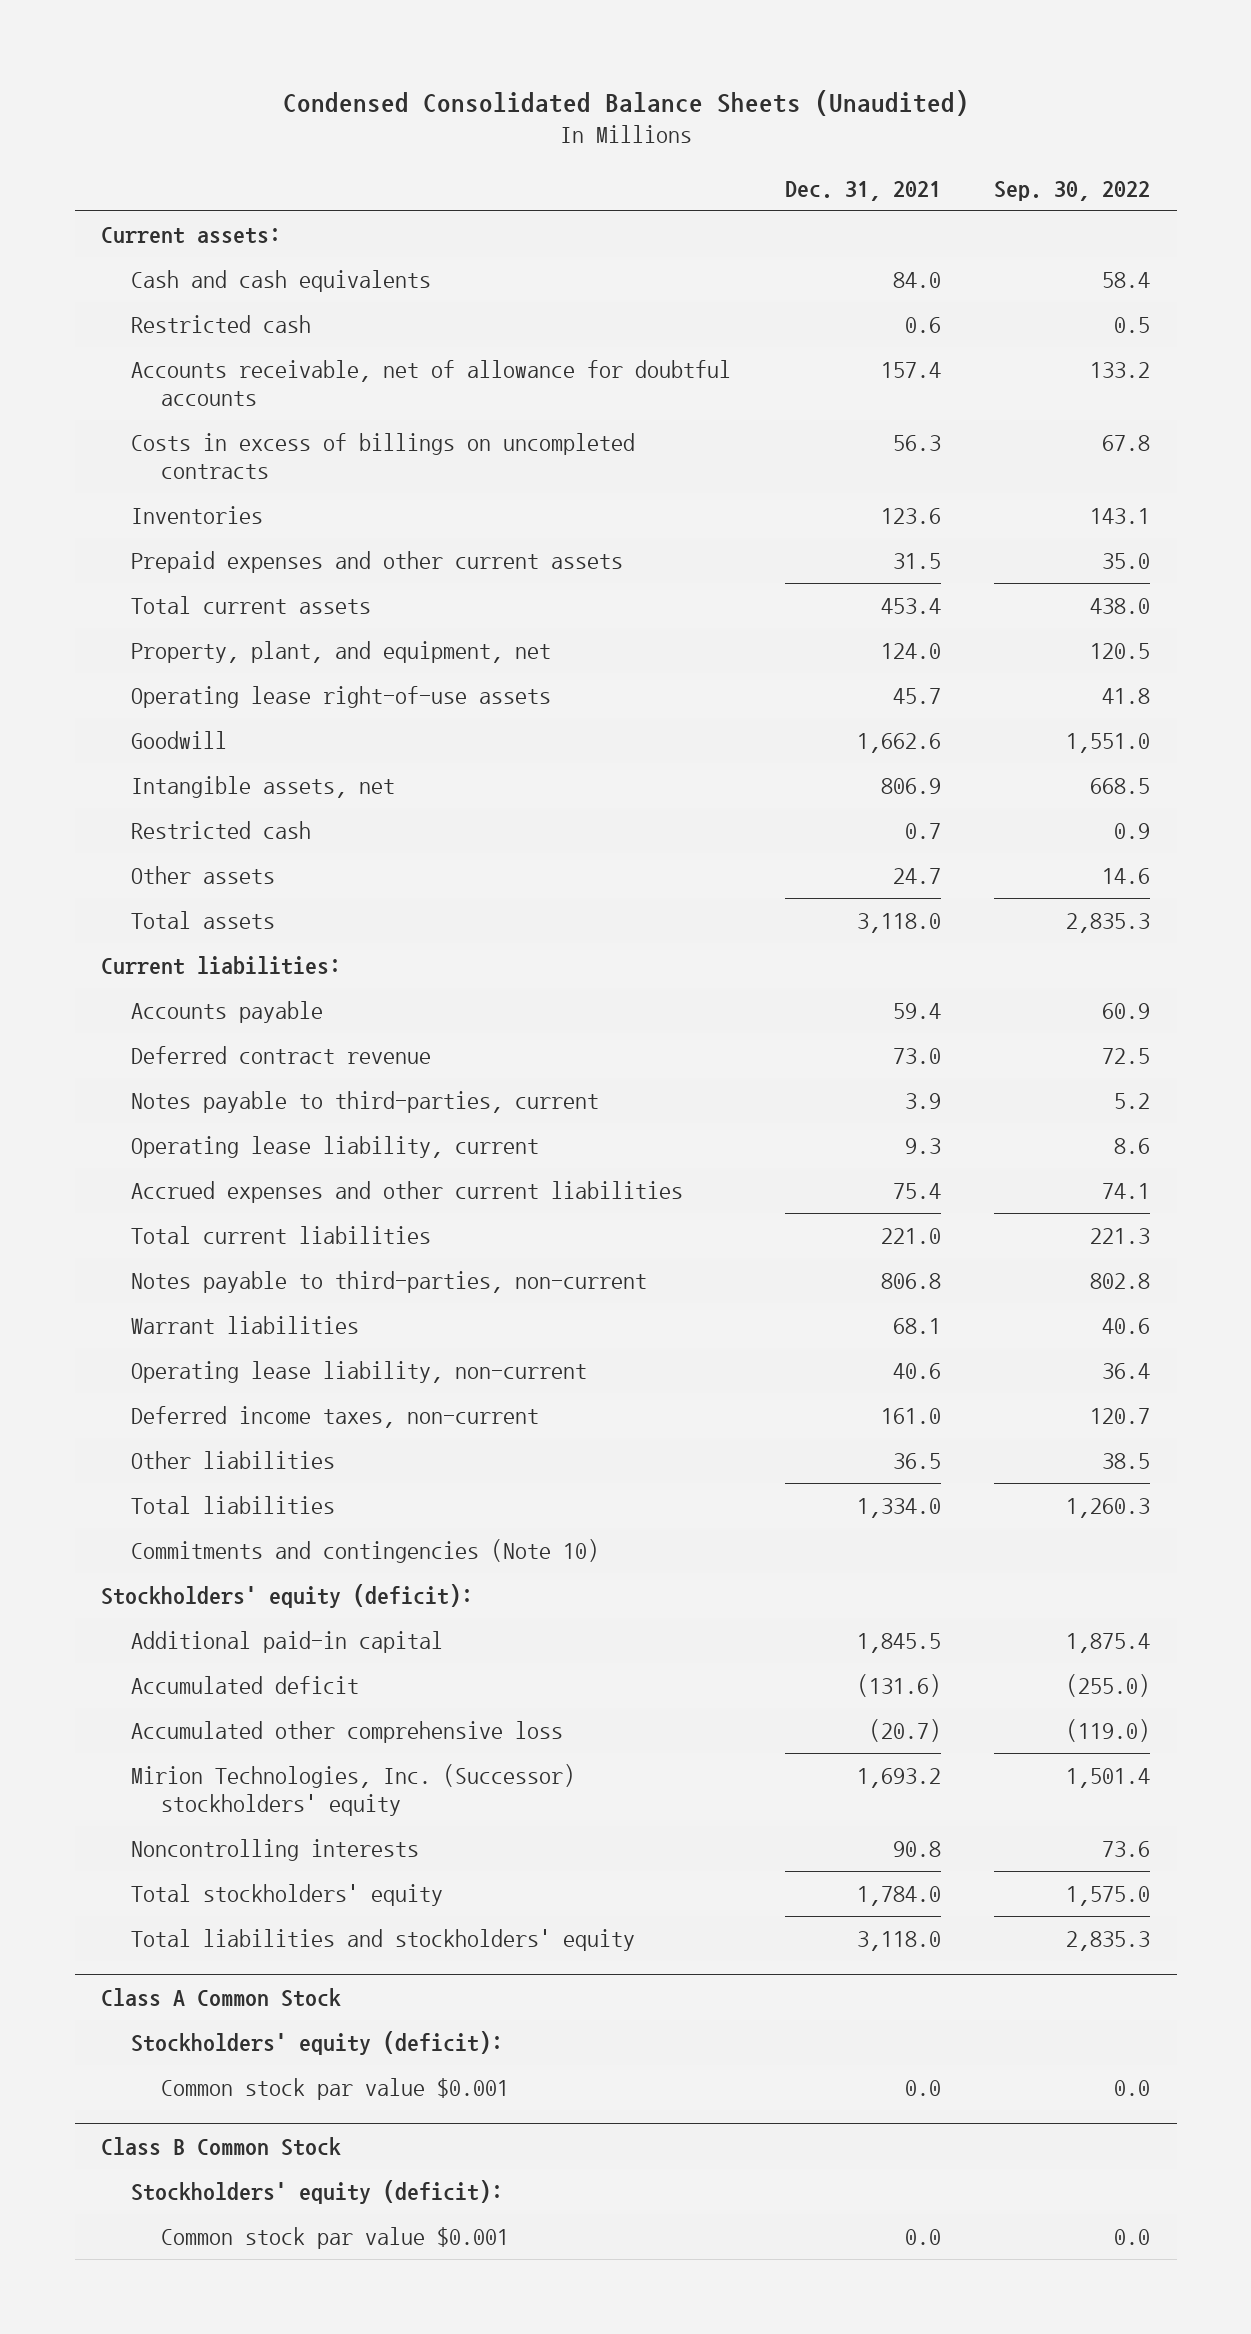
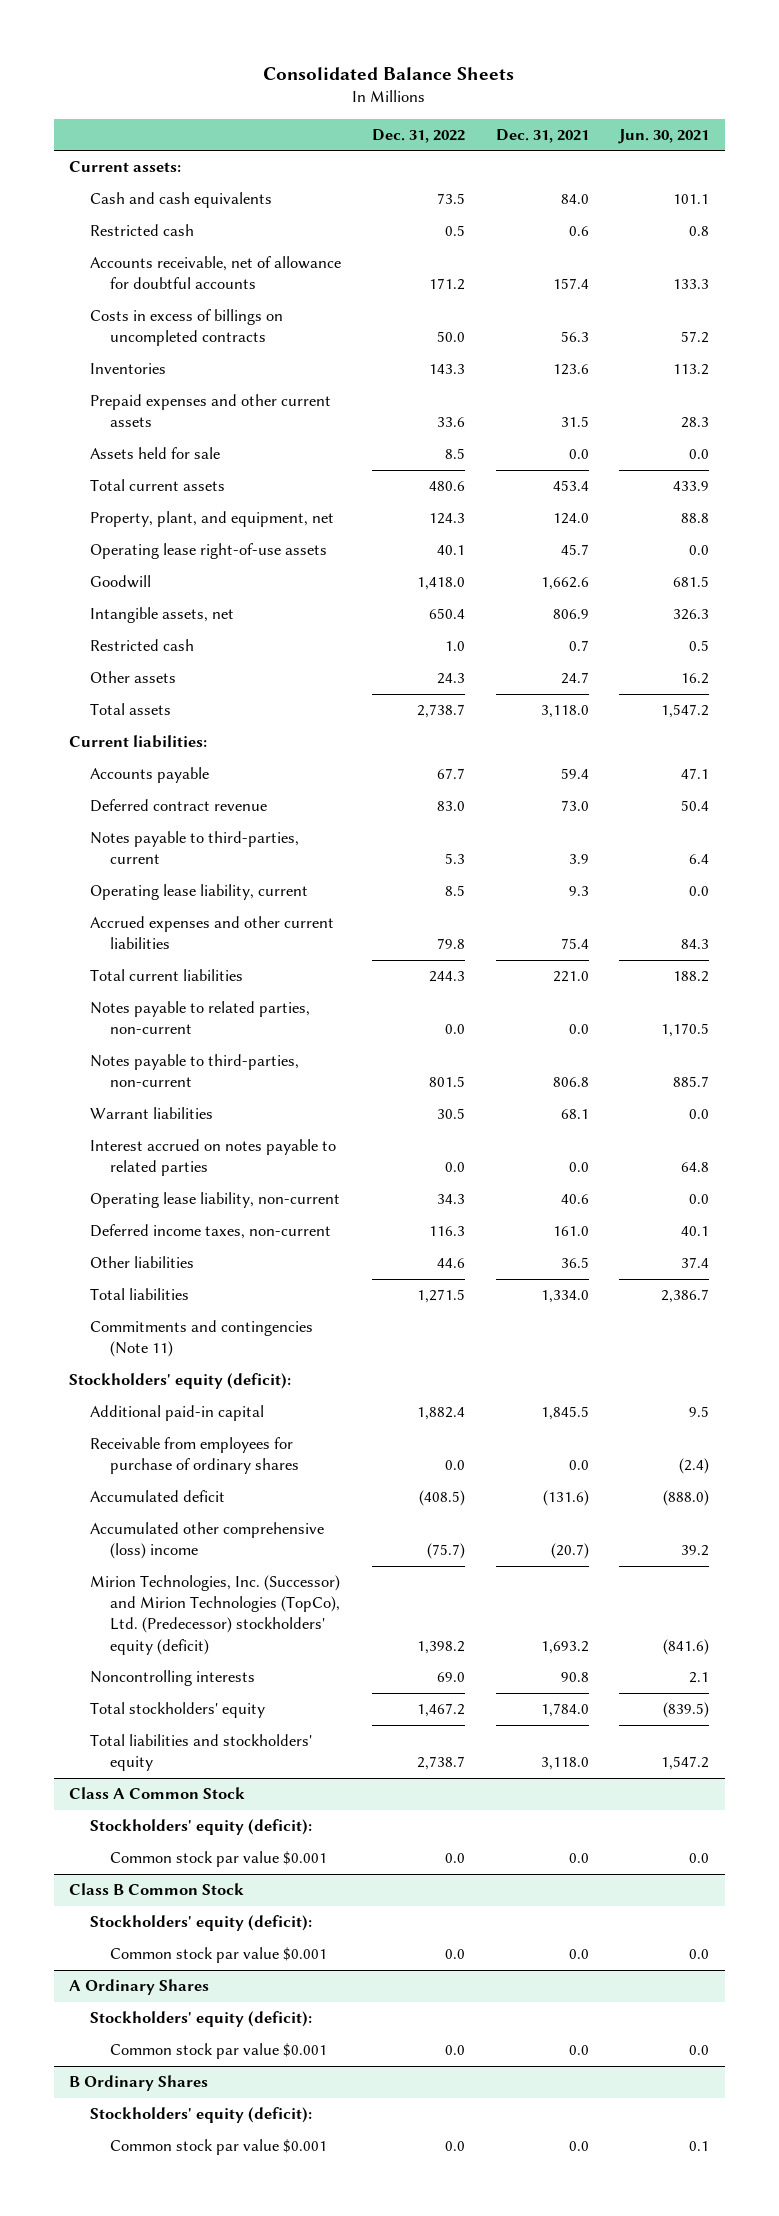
- Condensed Consolidated Balance Sheets (Unaudited)
+ Consolidated Balance Sheets
- | Dec. 31, 2021 | Sep. 30, 2022
+ | Dec. 31, 2022 | Dec. 31, 2021 | Jun. 30, 2021
+ Assets held for sale | 8.5 | 0.0 | 0.0
+ Notes payable to related parties, non-current | 0.0 | 0.0 | 1,170.5
+ Interest accrued on notes payable to related parties | 0.0 | 0.0 | 64.8
- Commitments and contingencies (Note 10)
+ Commitments and contingencies (Note 11)
+ Receivable from employees for purchase of ordinary shares | 0.0 | 0.0 | (2.4)
- Accumulated other comprehensive loss | (20.7) | (119.0)
- Mirion Technologies, Inc. (Successor) stockholders' equity | 1,693.2 | 1,501.4
+ Accumulated other comprehensive (loss) income | (75.7) | (20.7) | 39.2
+ Mirion Technologies, Inc. (Successor) and Mirion Technologies (TopCo), Ltd. (Predecessor) stockholders' equity (deficit) | 1,398.2 | 1,693.2 | (841.6)
+ A Ordinary Shares
+ Stockholders' equity (deficit):
+ Common stock par value $0.001 | 0.0 | 0.0 | 0.0
+ B Ordinary Shares
+ Stockholders' equity (deficit):
+ Common stock par value $0.001 | 0.0 | 0.0 | 0.1

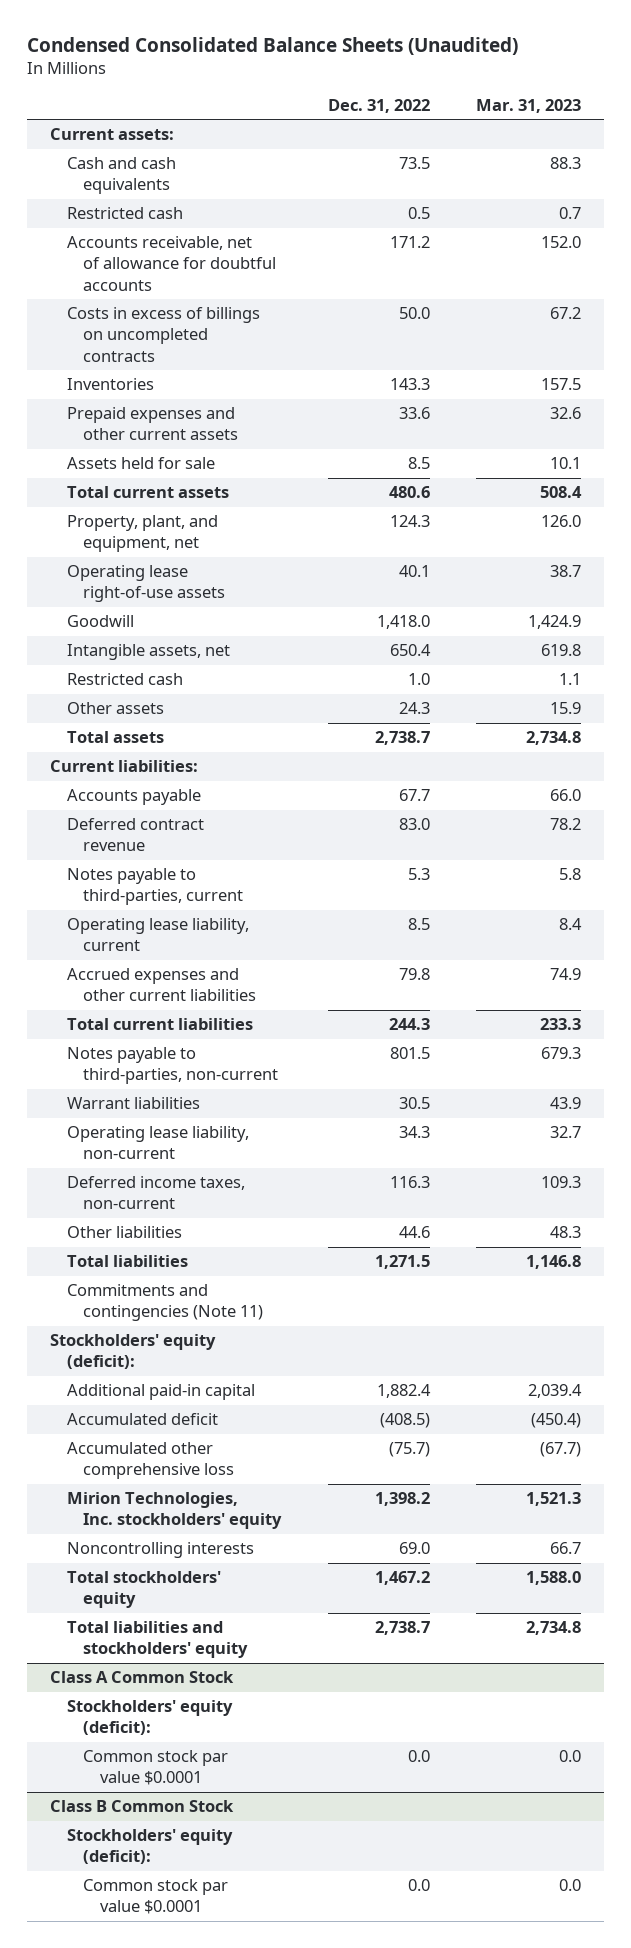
- Consolidated Balance Sheets
+ Condensed Consolidated Balance Sheets (Unaudited)
- | Dec. 31, 2022 | Dec. 31, 2021 | Jun. 30, 2021
+ | Dec. 31, 2022 | Mar. 31, 2023
- Notes payable to related parties, non-current | 0.0 | 0.0 | 1,170.5
- Interest accrued on notes payable to related parties | 0.0 | 0.0 | 64.8
- Receivable from employees for purchase of ordinary shares | 0.0 | 0.0 | (2.4)
- Accumulated other comprehensive (loss) income | (75.7) | (20.7) | 39.2
- Mirion Technologies, Inc. (Successor) and Mirion Technologies (TopCo), Ltd. (Predecessor) stockholders' equity (deficit) | 1,398.2 | 1,693.2 | (841.6)
+ Accumulated other comprehensive loss | (75.7) | (67.7)
+ Mirion Technologies, Inc. stockholders' equity | 1,398.2 | 1,521.3
@ Class A Common Stock
- Common stock par value $0.001 | 0.0 | 0.0 | 0.0
+ Common stock par value $0.0001 | 0.0 | 0.0
@ Class B Common Stock
- Common stock par value $0.001 | 0.0 | 0.0 | 0.0
- A Ordinary Shares
- Stockholders' equity (deficit):
- Common stock par value $0.001 | 0.0 | 0.0 | 0.0
- B Ordinary Shares
- Stockholders' equity (deficit):
- Common stock par value $0.001 | 0.0 | 0.0 | 0.1
@ Class B Common Stock
+ Common stock par value $0.0001 | 0.0 | 0.0

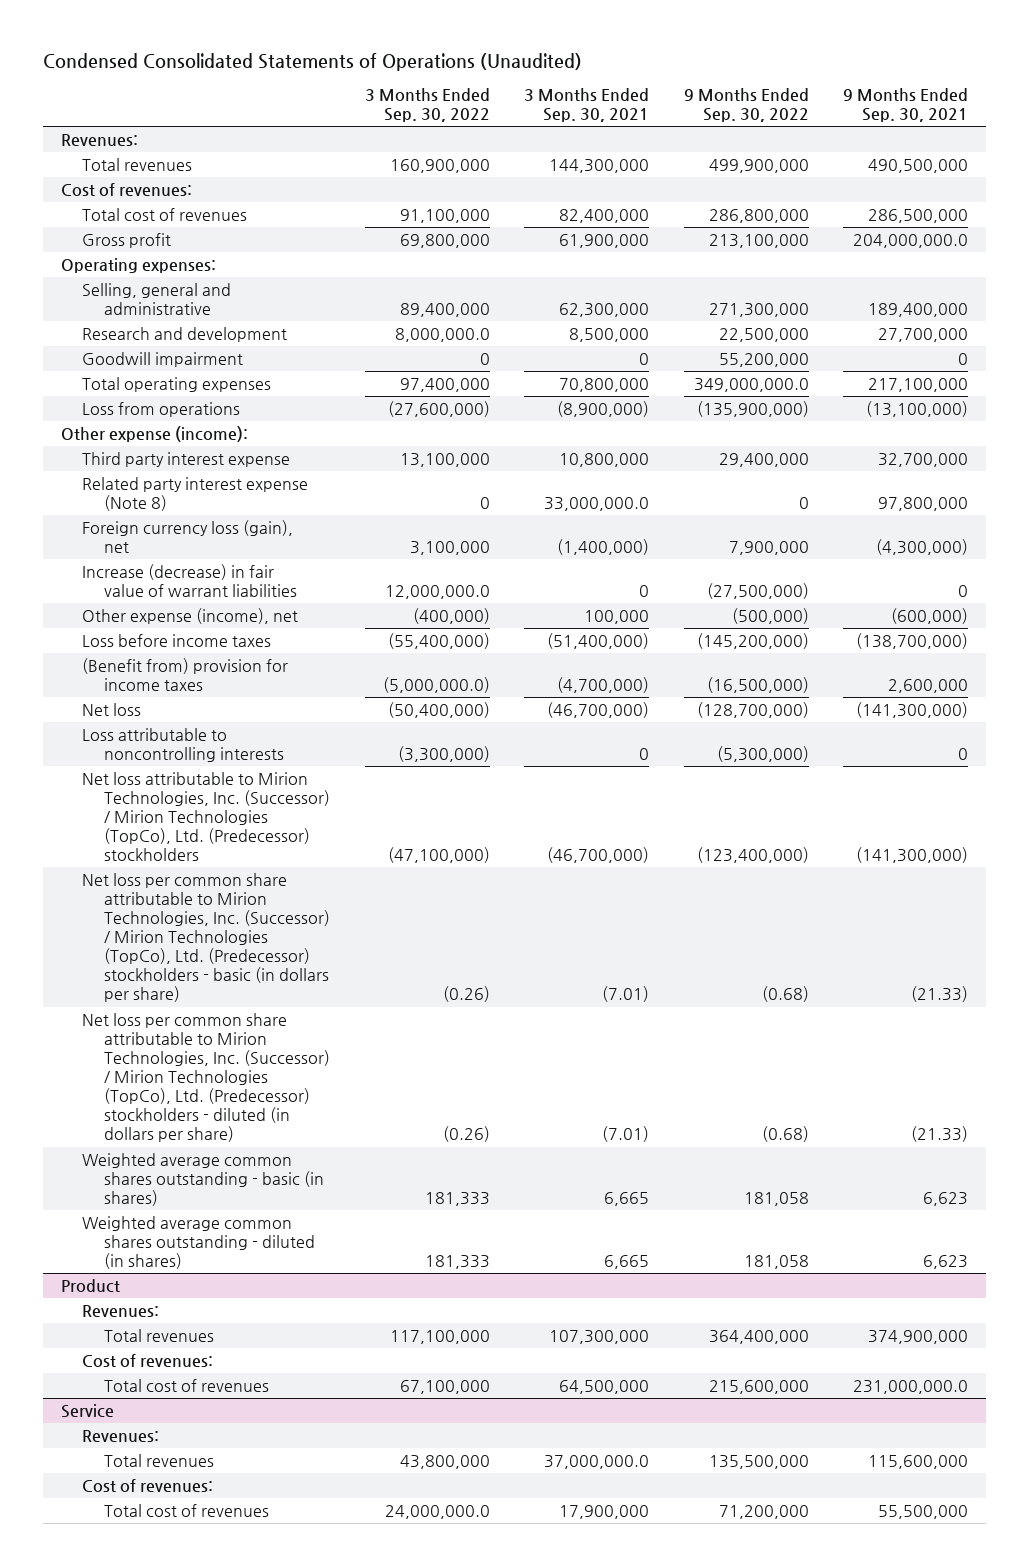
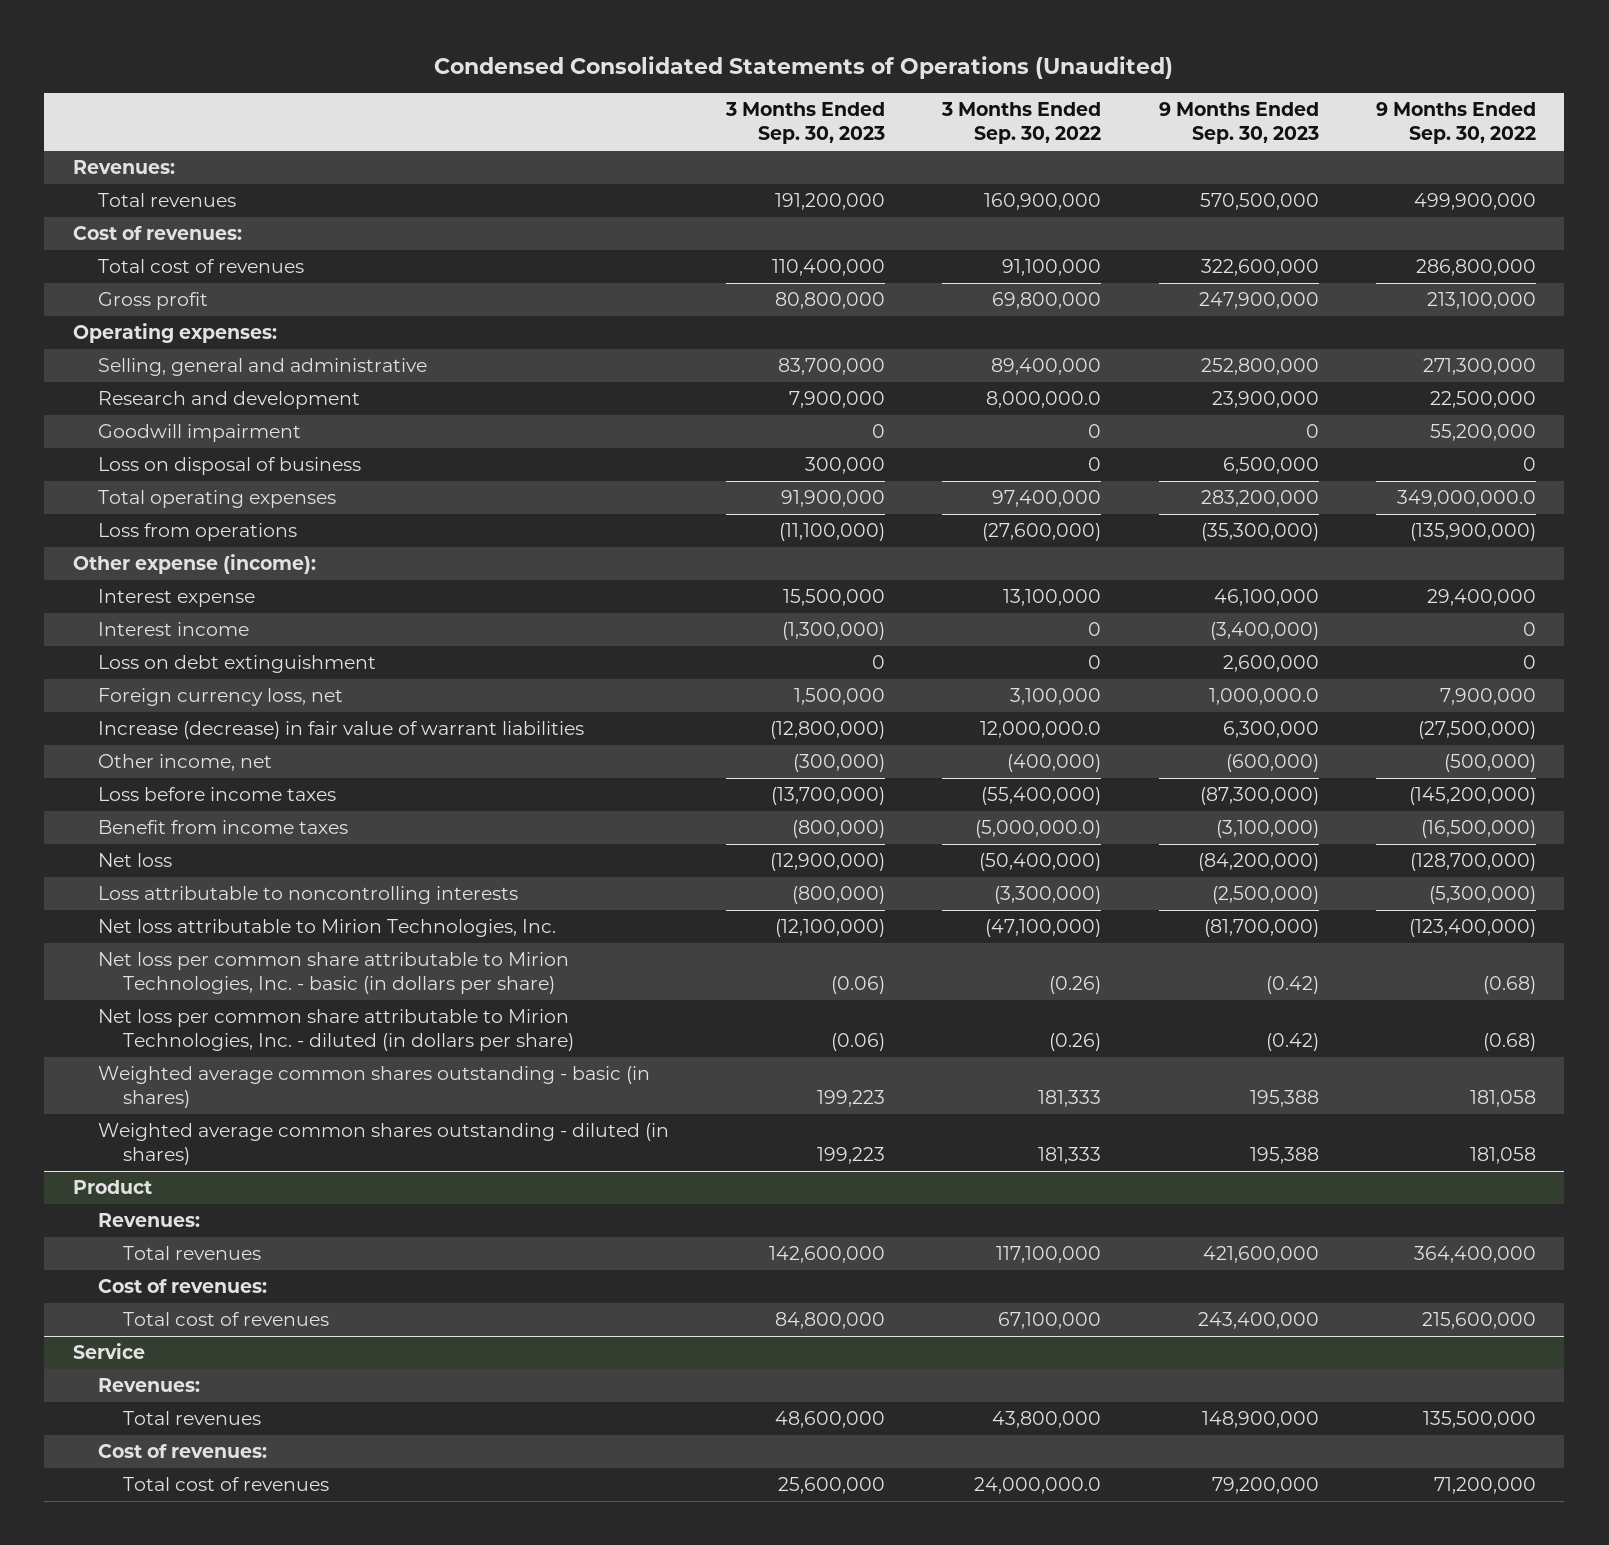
- | 3 Months Ended Sep. 30, 2022 | 3 Months Ended Sep. 30, 2021 | 9 Months Ended Sep. 30, 2022 | 9 Months Ended Sep. 30, 2021
+ | 3 Months Ended Sep. 30, 2023 | 3 Months Ended Sep. 30, 2022 | 9 Months Ended Sep. 30, 2023 | 9 Months Ended Sep. 30, 2022
+ Loss on disposal of business | 300,000 | 0 | 6,500,000 | 0
- Third party interest expense | 13,100,000 | 10,800,000 | 29,400,000 | 32,700,000
- Related party interest expense (Note 8) | 0 | 33,000,000.0 | 0 | 97,800,000
- Foreign currency loss (gain), net | 3,100,000 | (1,400,000) | 7,900,000 | (4,300,000)
+ Interest expense | 15,500,000 | 13,100,000 | 46,100,000 | 29,400,000
+ Interest income | (1,300,000) | 0 | (3,400,000) | 0
+ Loss on debt extinguishment | 0 | 0 | 2,600,000 | 0
+ Foreign currency loss, net | 1,500,000 | 3,100,000 | 1,000,000.0 | 7,900,000
- Other expense (income), net | (400,000) | 100,000 | (500,000) | (600,000)
+ Other income, net | (300,000) | (400,000) | (600,000) | (500,000)
- (Benefit from) provision for income taxes | (5,000,000.0) | (4,700,000) | (16,500,000) | 2,600,000
+ Benefit from income taxes | (800,000) | (5,000,000.0) | (3,100,000) | (16,500,000)
- Net loss attributable to Mirion Technologies, Inc. (Successor) / Mirion Technologies (TopCo), Ltd. (Predecessor) stockholders | (47,100,000) | (46,700,000) | (123,400,000) | (141,300,000)
- Net loss per common share attributable to Mirion Technologies, Inc. (Successor) / Mirion Technologies (TopCo), Ltd. (Predecessor) stockholders - basic (in dollars per share) | (0.26) | (7.01) | (0.68) | (21.33)
- Net loss per common share attributable to Mirion Technologies, Inc. (Successor) / Mirion Technologies (TopCo), Ltd. (Predecessor) stockholders - diluted (in dollars per share) | (0.26) | (7.01) | (0.68) | (21.33)
+ Net loss attributable to Mirion Technologies, Inc. | (12,100,000) | (47,100,000) | (81,700,000) | (123,400,000)
+ Net loss per common share attributable to Mirion Technologies, Inc. - basic (in dollars per share) | (0.06) | (0.26) | (0.42) | (0.68)
+ Net loss per common share attributable to Mirion Technologies, Inc. - diluted (in dollars per share) | (0.06) | (0.26) | (0.42) | (0.68)

